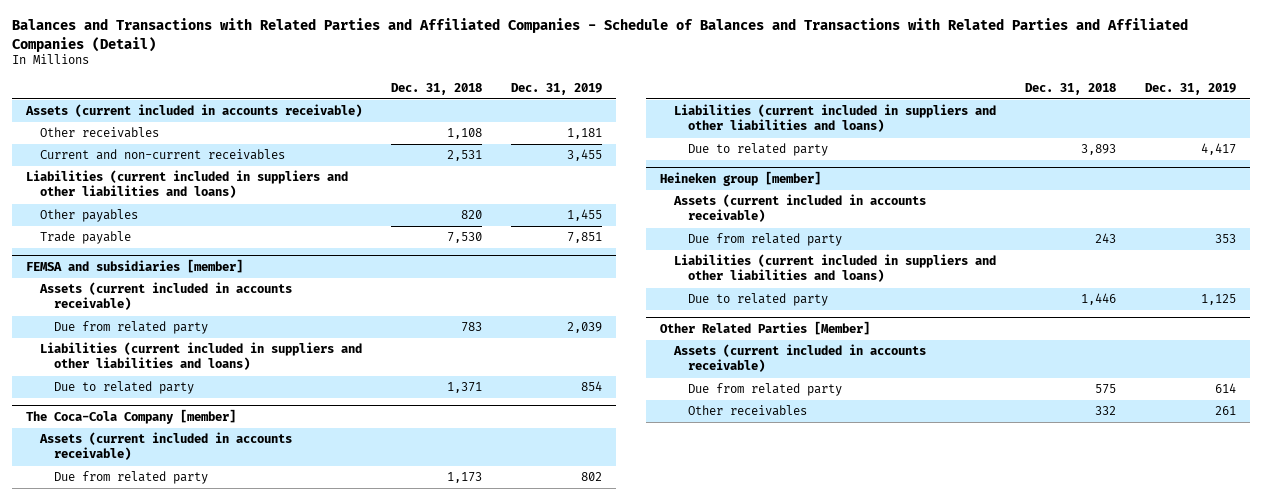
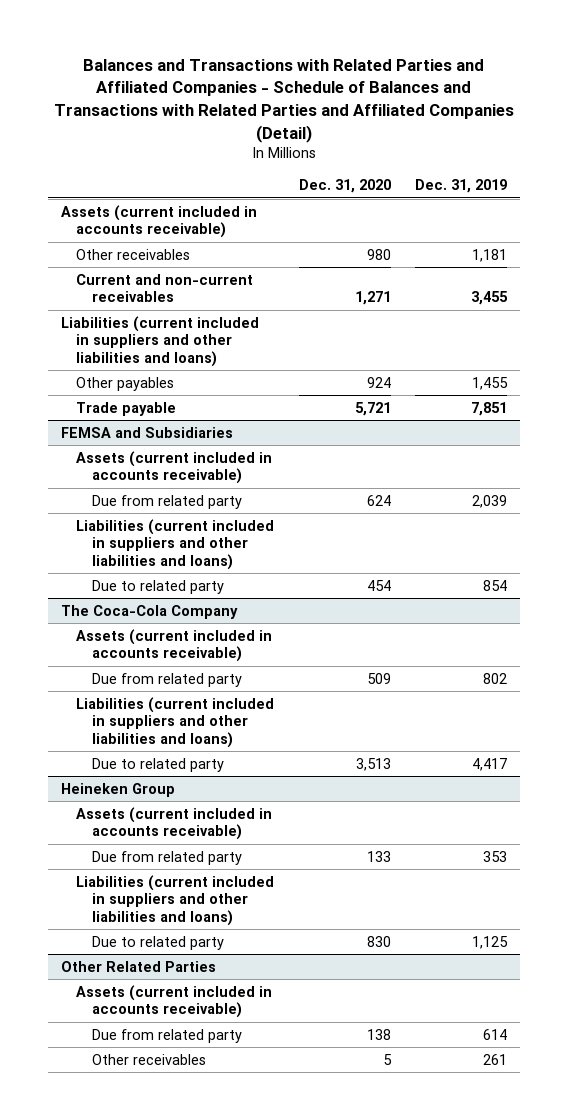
- | Dec. 31, 2018 | Dec. 31, 2019
+ | Dec. 31, 2020 | Dec. 31, 2019
- FEMSA and subsidiaries [member]
+ FEMSA and Subsidiaries
- The Coca-Cola Company [member]
+ The Coca-Cola Company
- Heineken group [member]
+ Heineken Group
- Other Related Parties [Member]
+ Other Related Parties

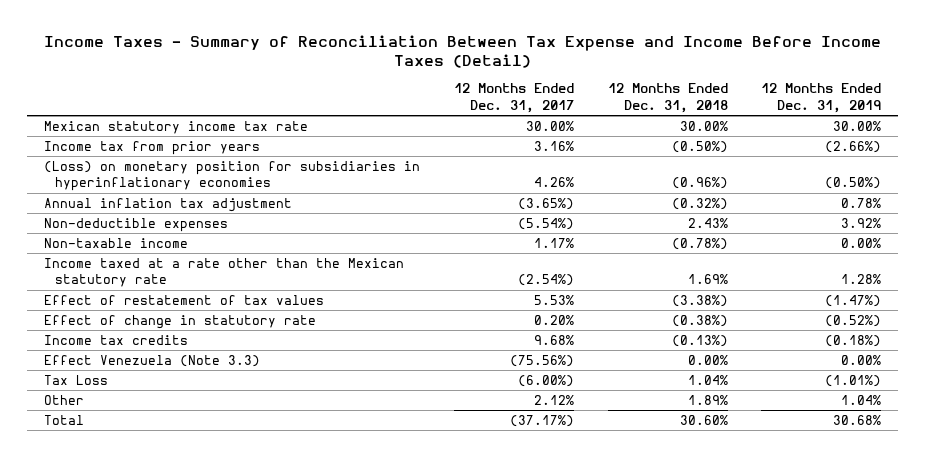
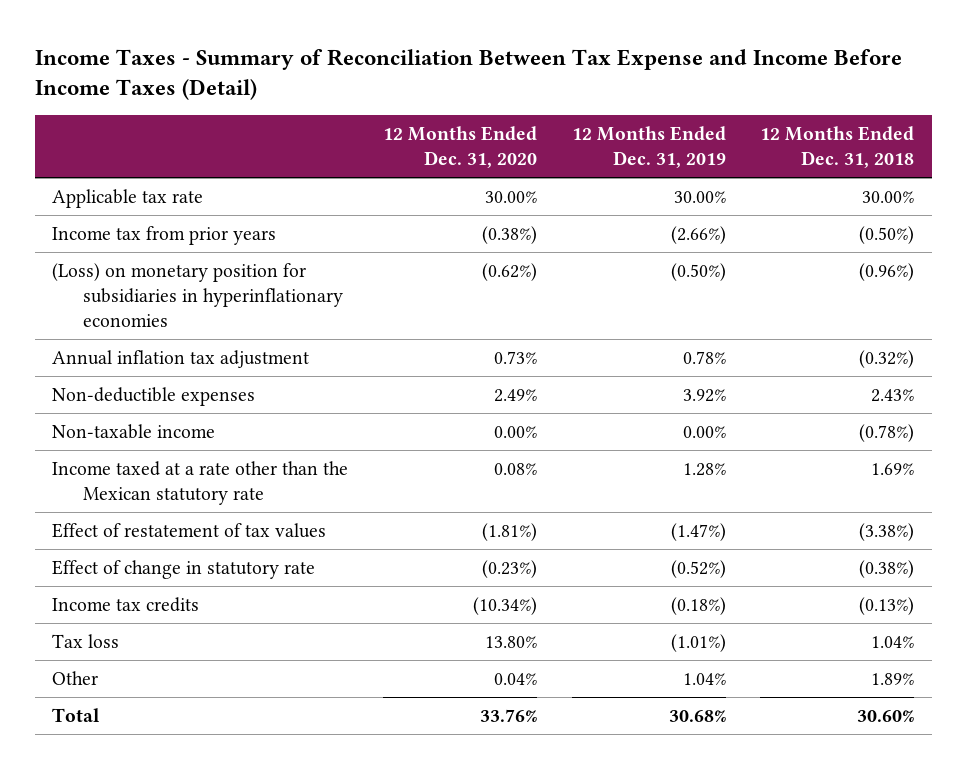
- | 12 Months Ended Dec. 31, 2017 | 12 Months Ended Dec. 31, 2018 | 12 Months Ended Dec. 31, 2019
+ | 12 Months Ended Dec. 31, 2020 | 12 Months Ended Dec. 31, 2019 | 12 Months Ended Dec. 31, 2018
- Mexican statutory income tax rate | 30.00% | 30.00% | 30.00%
+ Applicable tax rate | 30.00% | 30.00% | 30.00%
- Effect Venezuela (Note 3.3) | (75.56%) | 0.00% | 0.00%
- Tax Loss | (6.00%) | 1.04% | (1.01%)
+ Tax loss | 13.80% | (1.01%) | 1.04%

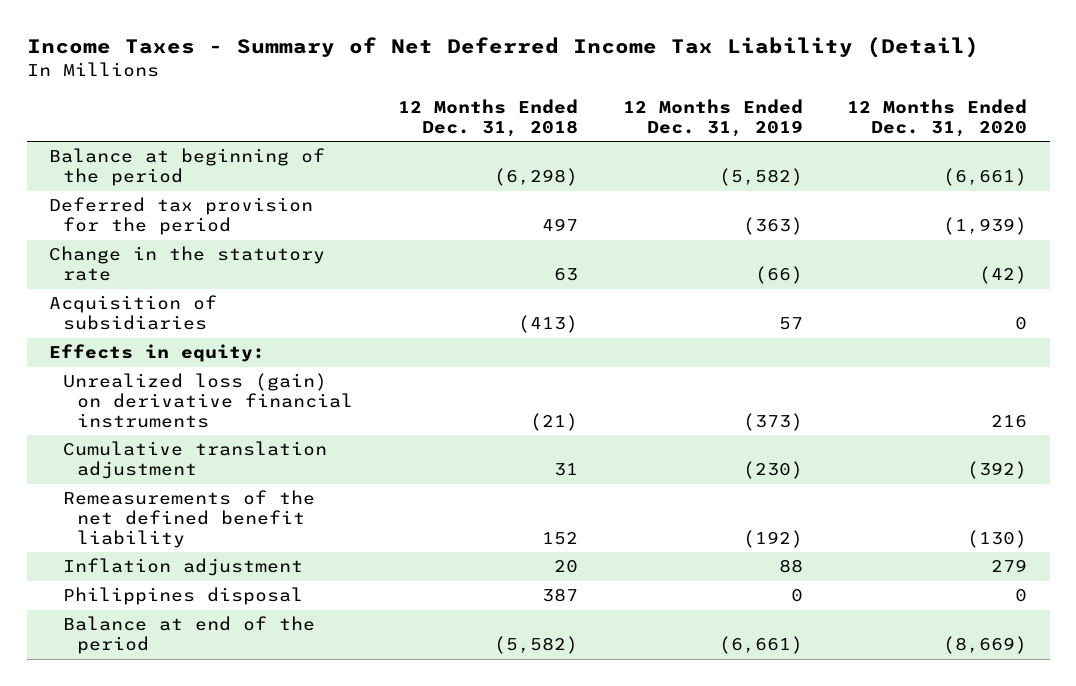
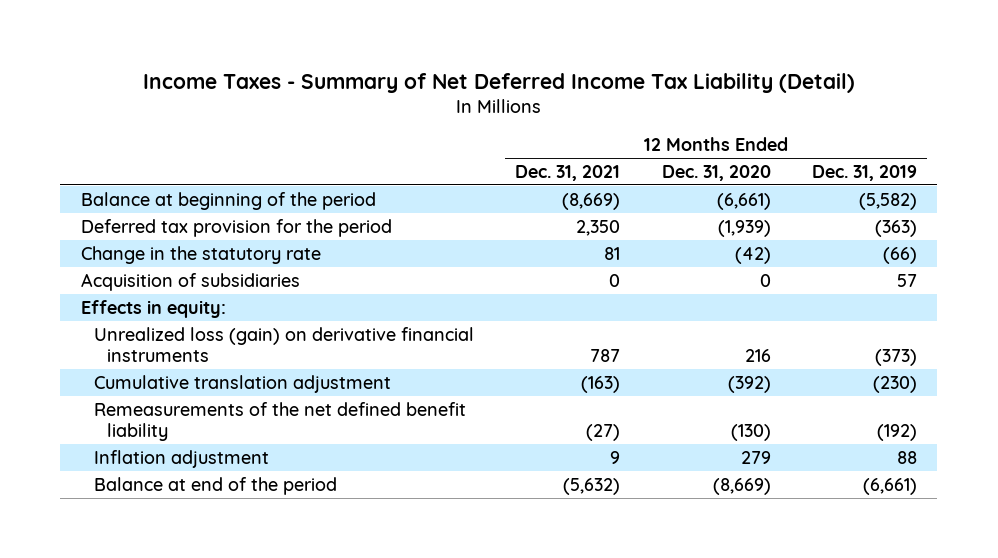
- | 12 Months Ended Dec. 31, 2018 | 12 Months Ended Dec. 31, 2019 | 12 Months Ended Dec. 31, 2020
+ | 12 Months Ended Dec. 31, 2021 | 12 Months Ended Dec. 31, 2020 | 12 Months Ended Dec. 31, 2019
- Philippines disposal | 387 | 0 | 0

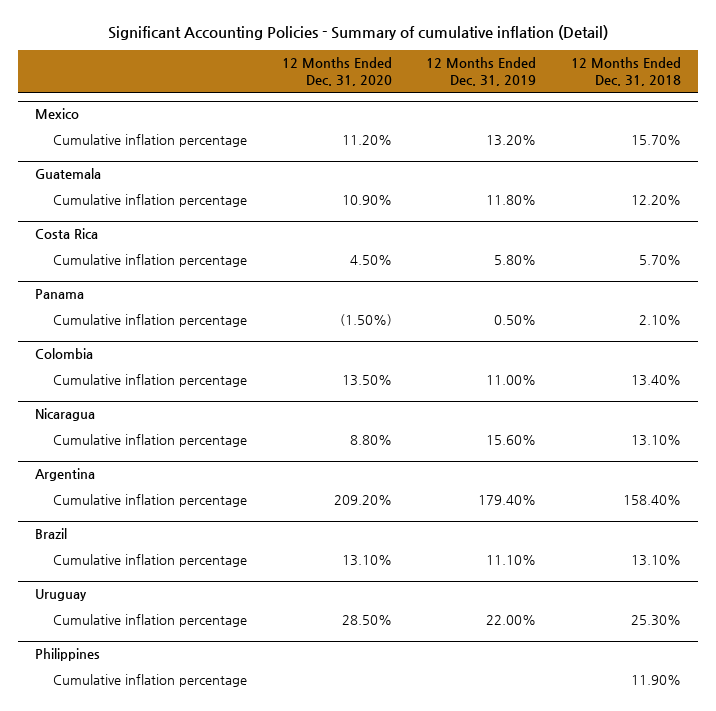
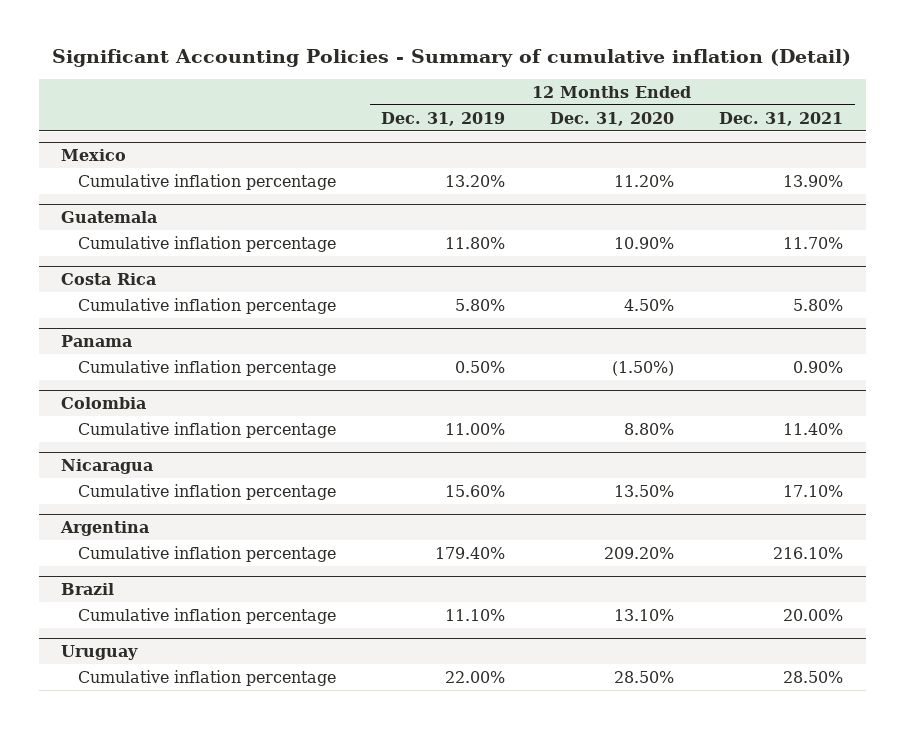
- | 12 Months Ended Dec. 31, 2020 | 12 Months Ended Dec. 31, 2019 | 12 Months Ended Dec. 31, 2018
+ | 12 Months Ended Dec. 31, 2019 | 12 Months Ended Dec. 31, 2020 | 12 Months Ended Dec. 31, 2021
@ Colombia
- Cumulative inflation percentage | 13.50% | 11.00% | 13.40%
+ Cumulative inflation percentage | 11.00% | 8.80% | 11.40%
@ Nicaragua
- Cumulative inflation percentage | 8.80% | 15.60% | 13.10%
+ Cumulative inflation percentage | 15.60% | 13.50% | 17.10%
- Philippines
- Cumulative inflation percentage | | | 11.90%

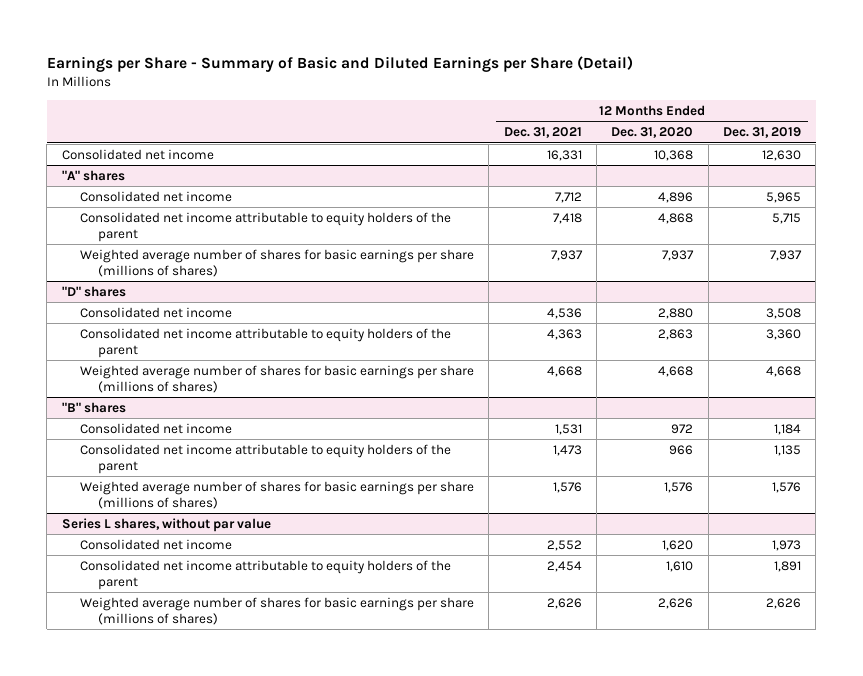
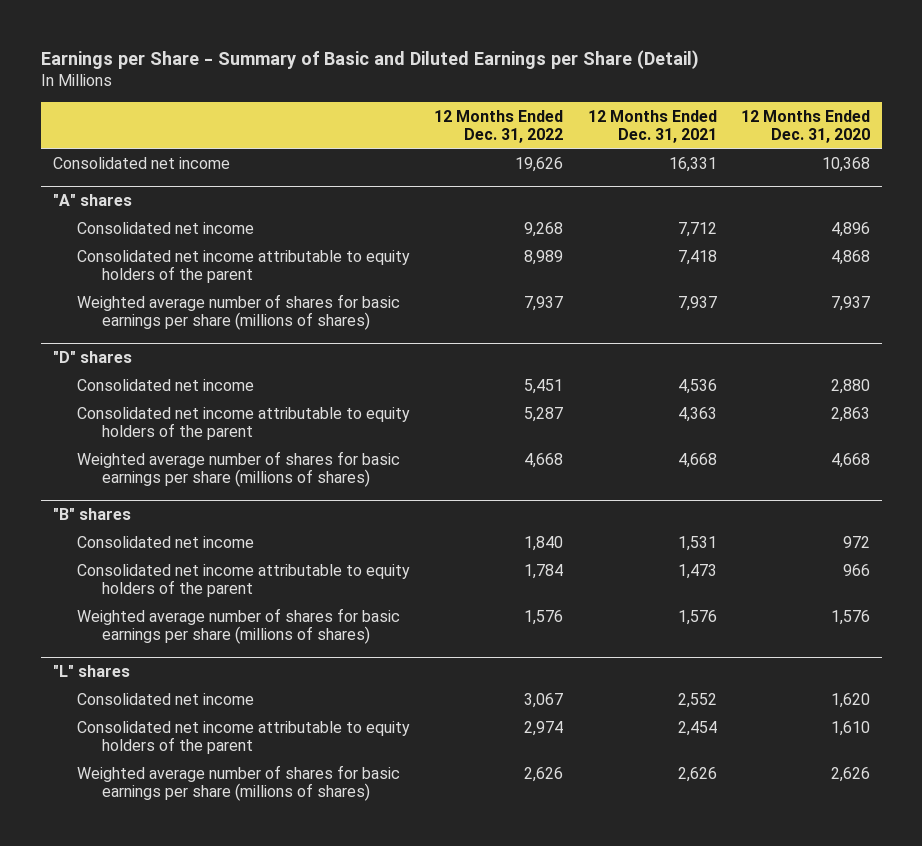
- | 12 Months Ended Dec. 31, 2021 | 12 Months Ended Dec. 31, 2020 | 12 Months Ended Dec. 31, 2019
+ | 12 Months Ended Dec. 31, 2022 | 12 Months Ended Dec. 31, 2021 | 12 Months Ended Dec. 31, 2020
- Series L shares, without par value
+ "L" shares

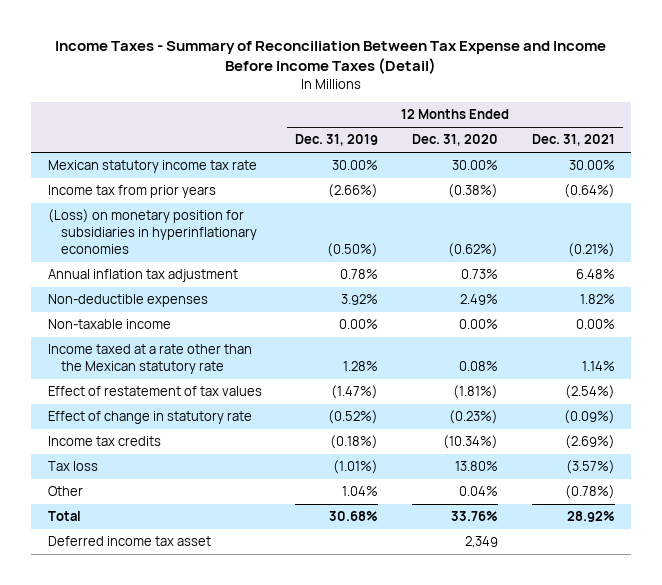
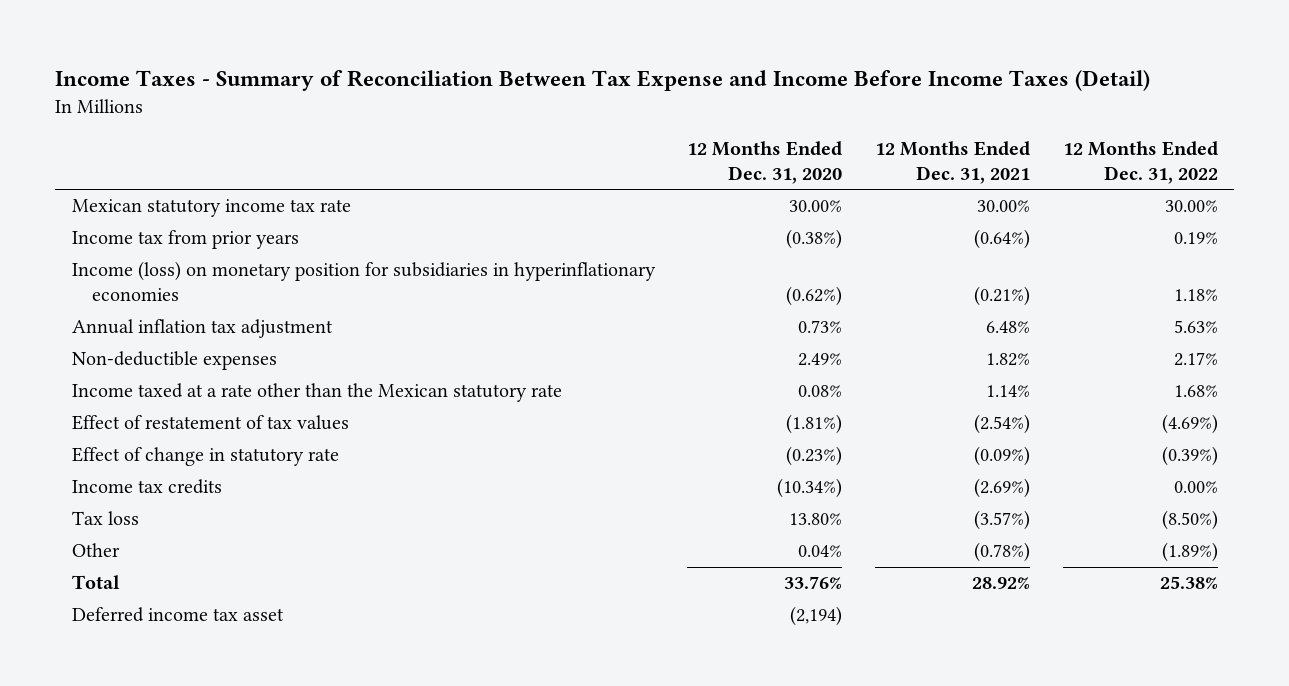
- | 12 Months Ended Dec. 31, 2019 | 12 Months Ended Dec. 31, 2020 | 12 Months Ended Dec. 31, 2021
+ | 12 Months Ended Dec. 31, 2020 | 12 Months Ended Dec. 31, 2021 | 12 Months Ended Dec. 31, 2022
- (Loss) on monetary position for subsidiaries in hyperinflationary economies | (0.50%) | (0.62%) | (0.21%)
+ Income (loss) on monetary position for subsidiaries in hyperinflationary economies | (0.62%) | (0.21%) | 1.18%
- Non-taxable income | 0.00% | 0.00% | 0.00%
- Deferred income tax asset | | 2,349 |
+ Deferred income tax asset | (2,194) | |

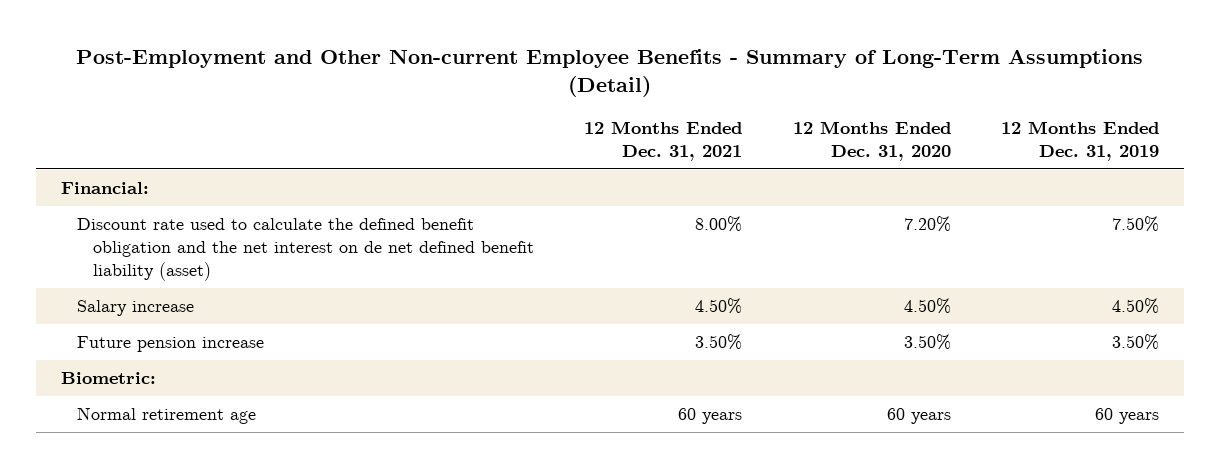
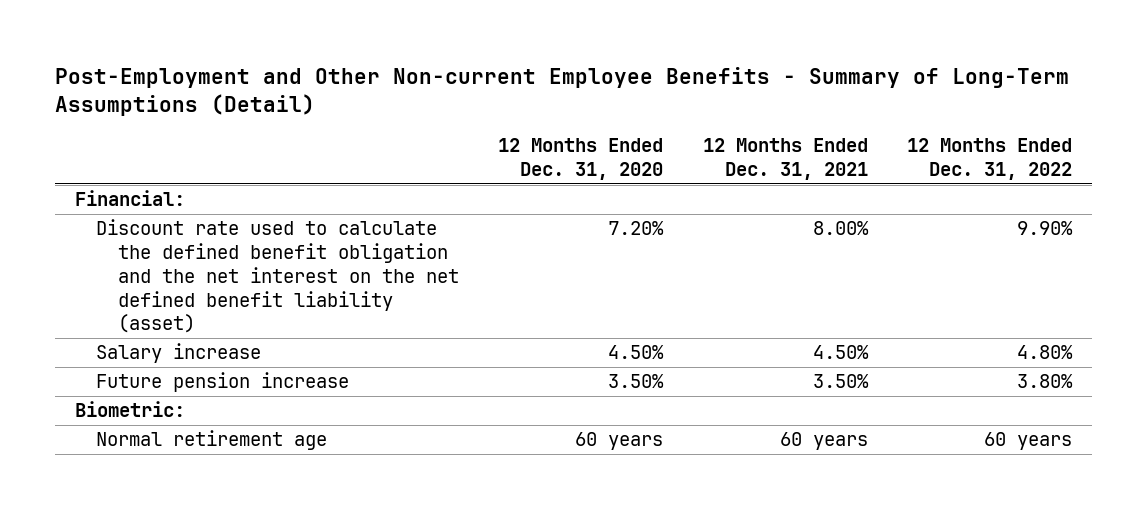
- | 12 Months Ended Dec. 31, 2021 | 12 Months Ended Dec. 31, 2020 | 12 Months Ended Dec. 31, 2019
+ | 12 Months Ended Dec. 31, 2020 | 12 Months Ended Dec. 31, 2021 | 12 Months Ended Dec. 31, 2022
- Discount rate used to calculate the defined benefit obligation and the net interest on de net defined benefit liability (asset) | 8.00% | 7.20% | 7.50%
+ Discount rate used to calculate the defined benefit obligation and the net interest on the net defined benefit liability (asset) | 7.20% | 8.00% | 9.90%

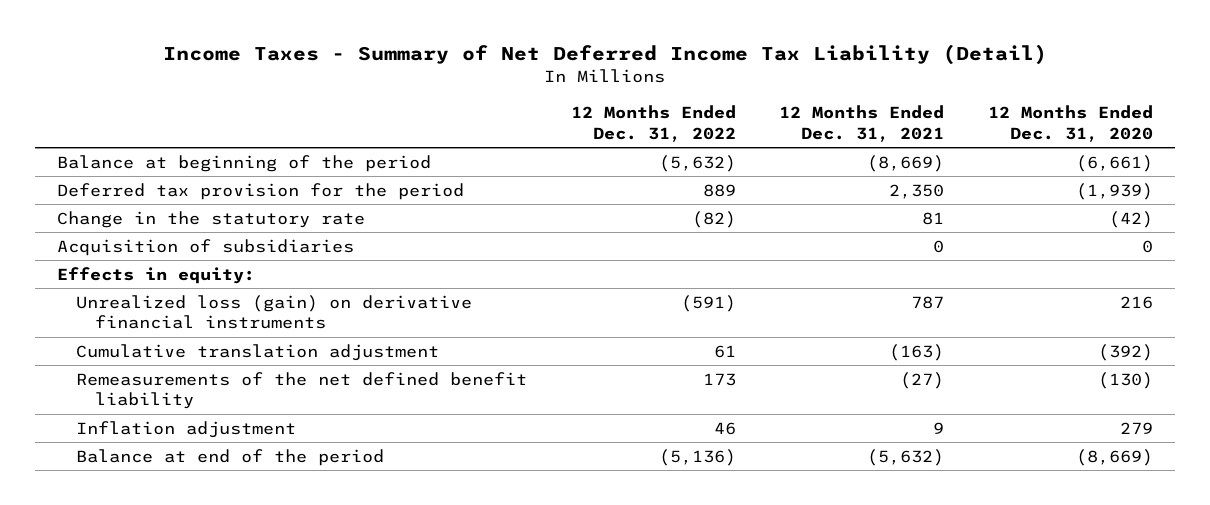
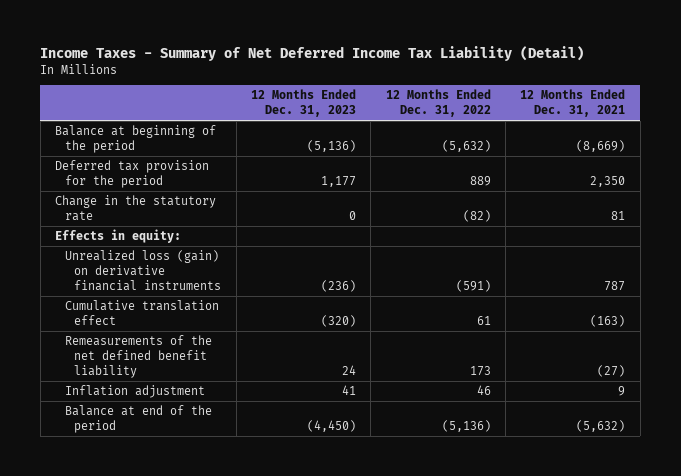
- | 12 Months Ended Dec. 31, 2022 | 12 Months Ended Dec. 31, 2021 | 12 Months Ended Dec. 31, 2020
+ | 12 Months Ended Dec. 31, 2023 | 12 Months Ended Dec. 31, 2022 | 12 Months Ended Dec. 31, 2021
- Acquisition of subsidiaries | | 0 | 0
- Cumulative translation adjustment | 61 | (163) | (392)
+ Cumulative translation effect | (320) | 61 | (163)

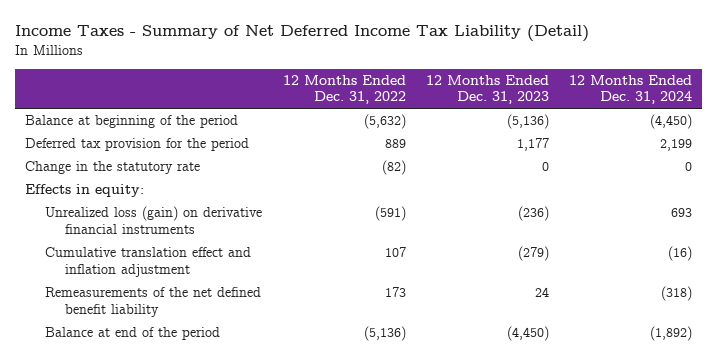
- | 12 Months Ended Dec. 31, 2023 | 12 Months Ended Dec. 31, 2022 | 12 Months Ended Dec. 31, 2021
+ | 12 Months Ended Dec. 31, 2022 | 12 Months Ended Dec. 31, 2023 | 12 Months Ended Dec. 31, 2024
- Cumulative translation effect | (320) | 61 | (163)
+ Cumulative translation effect and inflation adjustment | 107 | (279) | (16)
- Inflation adjustment | 41 | 46 | 9

